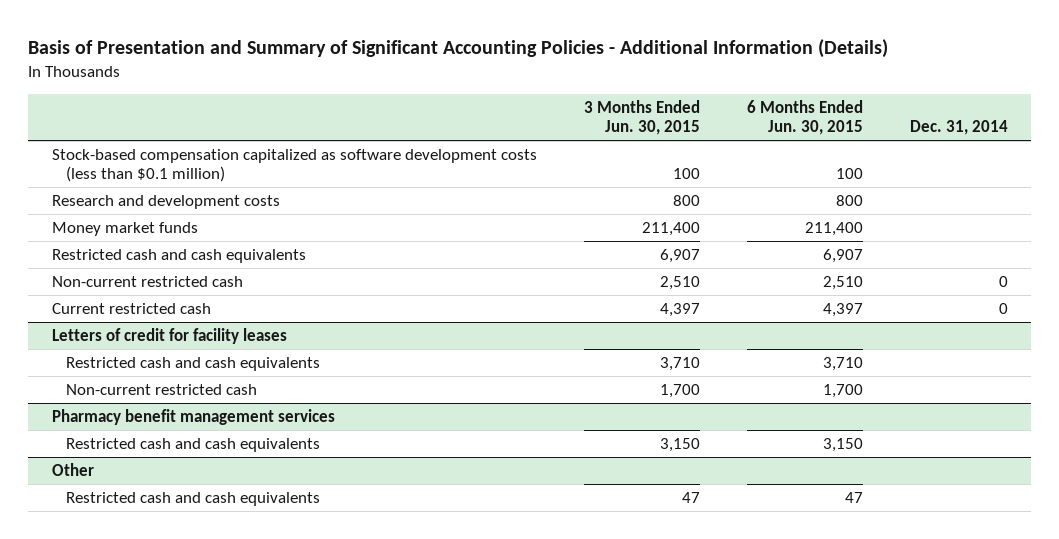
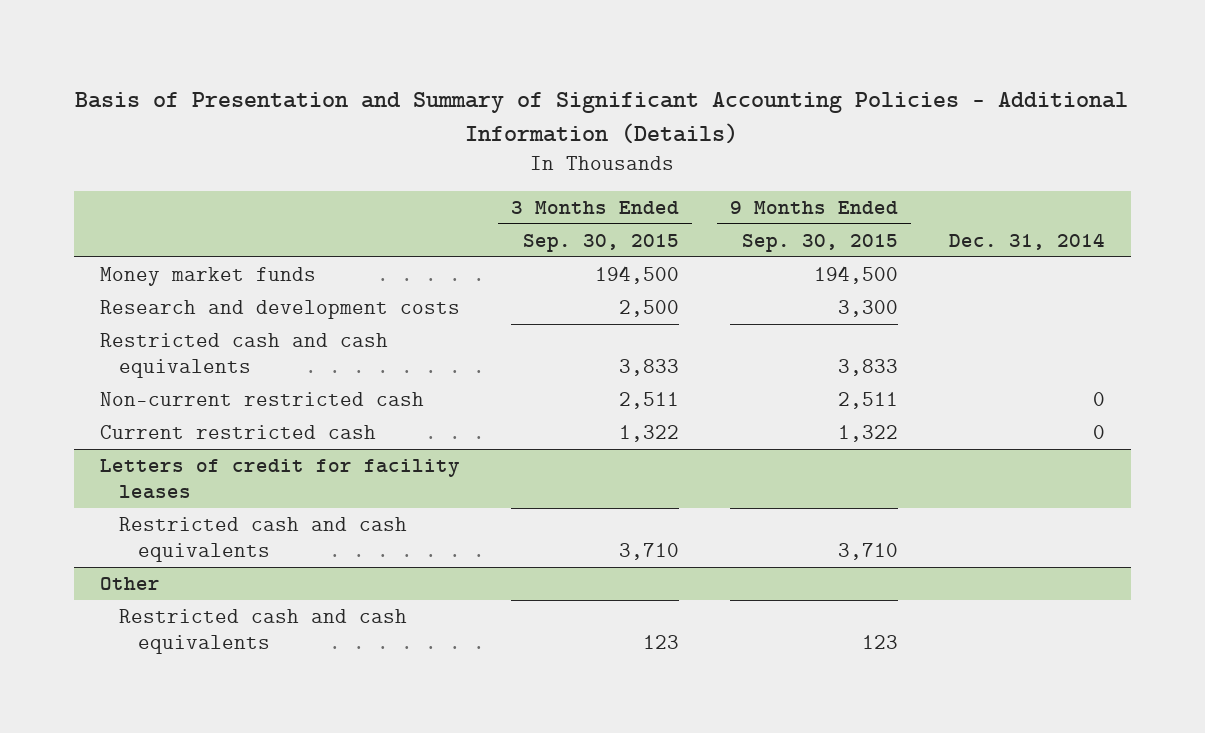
- | 3 Months Ended Jun. 30, 2015 | 6 Months Ended Jun. 30, 2015 | Dec. 31, 2014
+ | 3 Months Ended Sep. 30, 2015 | 9 Months Ended Sep. 30, 2015 | Dec. 31, 2014
- Stock-based compensation capitalized as software development costs (less than $0.1 million) | 100 | 100 |
moved down: Research and development costs | 2,500 | 3,300 |
@ Letters of credit for facility leases
- Non-current restricted cash | 1,700 | 1,700 |
- Pharmacy benefit management services
- Restricted cash and cash equivalents | 3,150 | 3,150 |

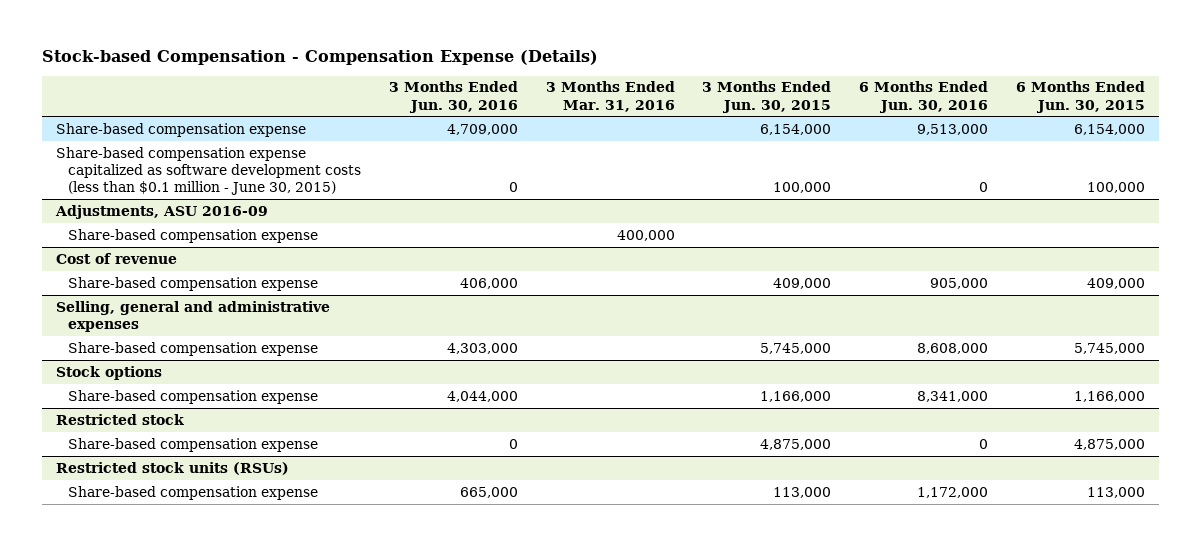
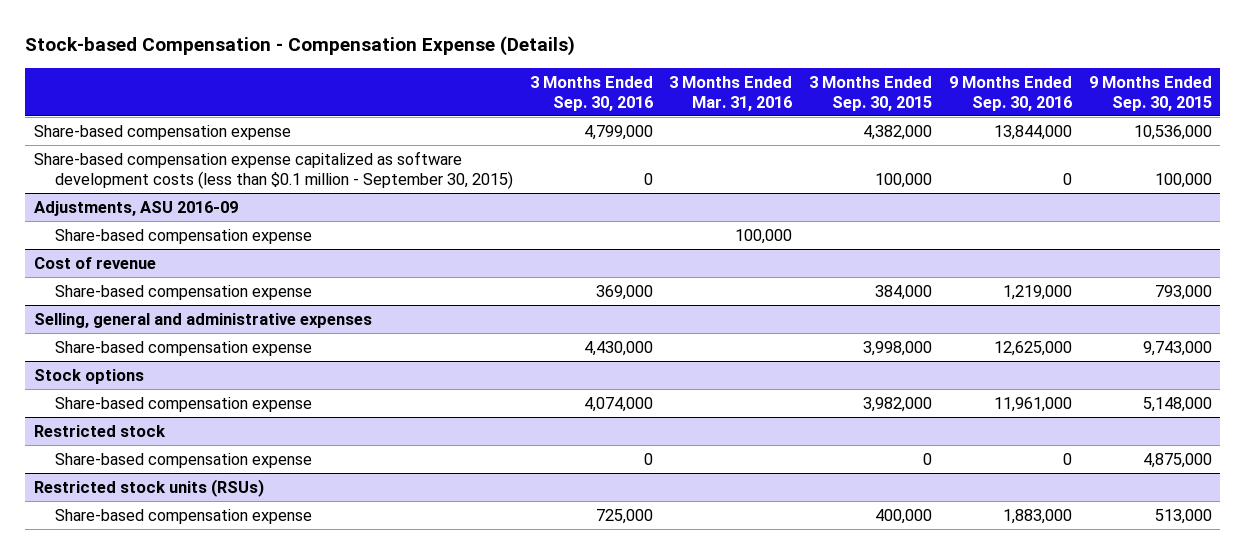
- | 3 Months Ended Jun. 30, 2016 | 3 Months Ended Mar. 31, 2016 | 3 Months Ended Jun. 30, 2015 | 6 Months Ended Jun. 30, 2016 | 6 Months Ended Jun. 30, 2015
+ | 3 Months Ended Sep. 30, 2016 | 3 Months Ended Mar. 31, 2016 | 3 Months Ended Sep. 30, 2015 | 9 Months Ended Sep. 30, 2016 | 9 Months Ended Sep. 30, 2015
- Share-based compensation expense capitalized as software development costs (less than $0.1 million - June 30, 2015) | 0 | | 100,000 | 0 | 100,000
+ Share-based compensation expense capitalized as software development costs (less than $0.1 million - September 30, 2015) | 0 | | 100,000 | 0 | 100,000
@ Adjustments, ASU 2016-09
- Share-based compensation expense | | 400,000 | | |
+ Share-based compensation expense | | 100,000 | | |

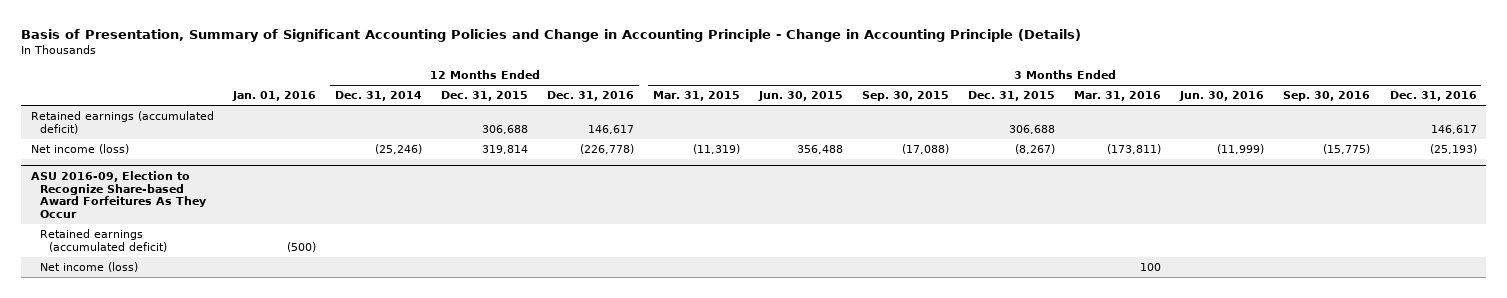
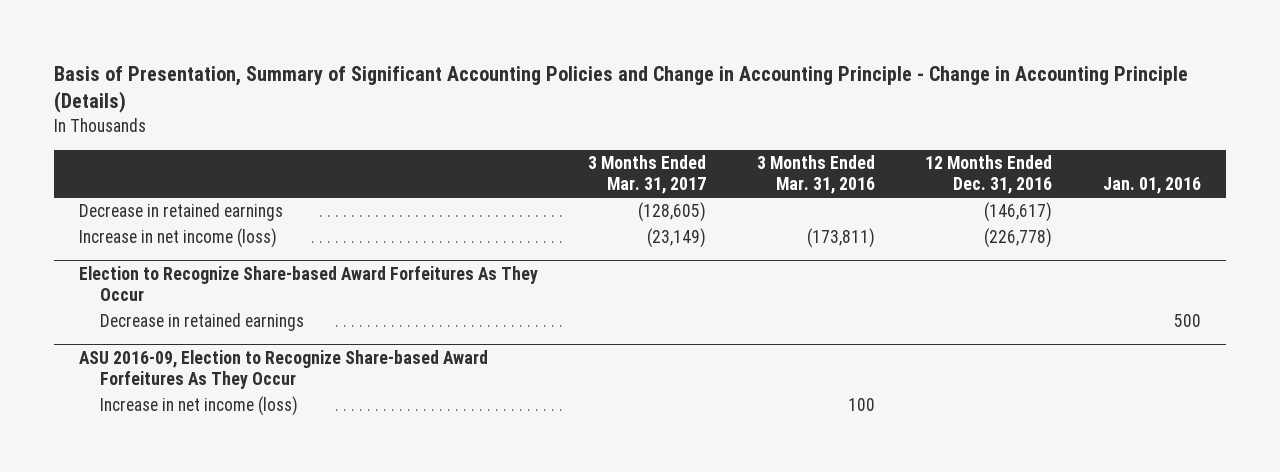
- | Jan. 01, 2016 | 12 Months Ended Dec. 31, 2014 | 12 Months Ended Dec. 31, 2015 | 12 Months Ended Dec. 31, 2016 | 3 Months Ended Mar. 31, 2015 | 3 Months Ended Jun. 30, 2015 | 3 Months Ended Sep. 30, 2015 | 3 Months Ended Dec. 31, 2015 | 3 Months Ended Mar. 31, 2016 | 3 Months Ended Jun. 30, 2016 | 3 Months Ended Sep. 30, 2016 | 3 Months Ended Dec. 31, 2016
+ | 3 Months Ended Mar. 31, 2017 | 3 Months Ended Mar. 31, 2016 | 12 Months Ended Dec. 31, 2016 | Jan. 01, 2016
- Retained earnings (accumulated deficit) | | | 306,688 | 146,617 | | | | 306,688 | | | | 146,617
- Net income (loss) | | (25,246) | 319,814 | (226,778) | (11,319) | 356,488 | (17,088) | (8,267) | (173,811) | (11,999) | (15,775) | (25,193)
+ Decrease in retained earnings | (128,605) | | (146,617) |
+ Increase in net income (loss) | (23,149) | (173,811) | (226,778) |
+ Election to Recognize Share-based Award Forfeitures As They Occur
+ Decrease in retained earnings | | | | 500
@ ASU 2016-09, Election to Recognize Share-based Award Forfeitures As They Occur
- Retained earnings (accumulated deficit) | (500) | | | | | | | | | | |
- Net income (loss) | | | | | | | | | 100 | | |
+ Increase in net income (loss) | | 100 | |

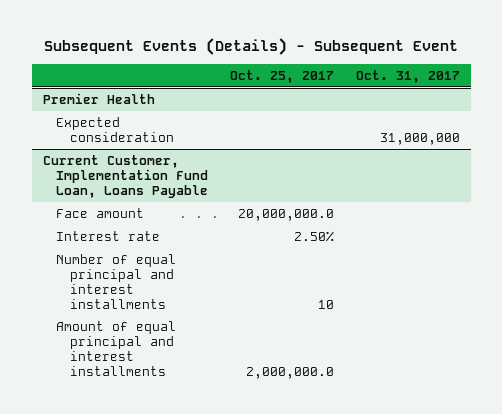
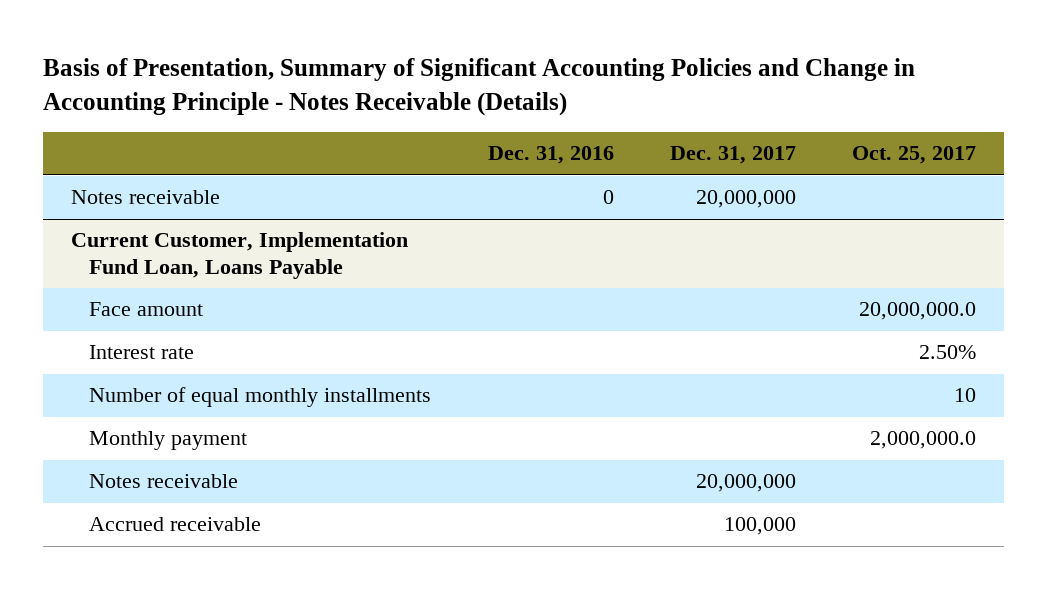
- Subsequent Events (Details) - Subsequent Event
+ Basis of Presentation, Summary of Significant Accounting Policies and Change in Accounting Principle - Notes Receivable (Details)
- | Oct. 25, 2017 | Oct. 31, 2017
+ | Dec. 31, 2016 | Dec. 31, 2017 | Oct. 25, 2017
- Premier Health
- Expected consideration | | 31,000,000
+ Notes receivable | 0 | 20,000,000 |
@ Current Customer, Implementation Fund Loan, Loans Payable
- Number of equal principal and interest installments | 10 |
- Amount of equal principal and interest installments | 2,000,000.0 |
+ Number of equal monthly installments | | | 10
+ Monthly payment | | | 2,000,000.0
+ Notes receivable | | 20,000,000 |
+ Accrued receivable | | 100,000 |

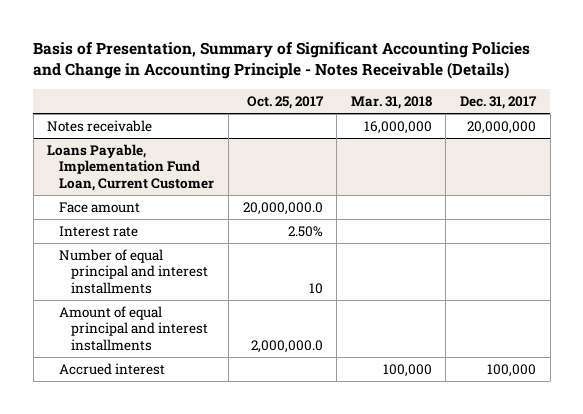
- | Dec. 31, 2016 | Dec. 31, 2017 | Oct. 25, 2017
+ | Oct. 25, 2017 | Mar. 31, 2018 | Dec. 31, 2017
- Current Customer, Implementation Fund Loan, Loans Payable
+ Loans Payable, Implementation Fund Loan, Current Customer
- Number of equal monthly installments | | | 10
- Monthly payment | | | 2,000,000.0
- Notes receivable | | 20,000,000 |
- Accrued receivable | | 100,000 |
+ Number of equal principal and interest installments | 10 | |
+ Amount of equal principal and interest installments | 2,000,000.0 | |
+ Accrued interest | | 100,000 | 100,000

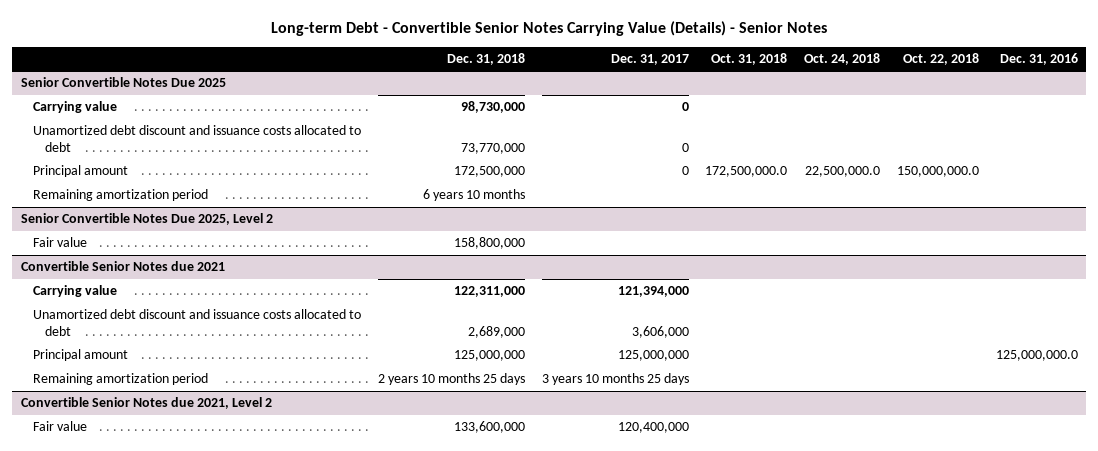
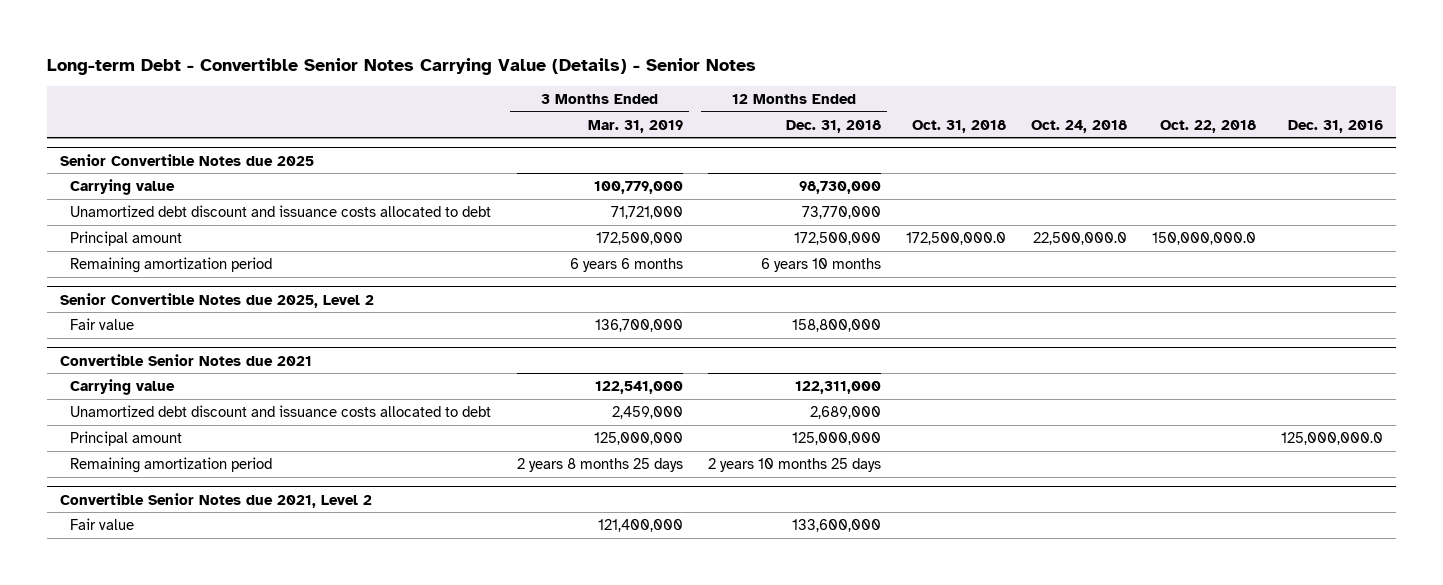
- | Dec. 31, 2018 | Dec. 31, 2017 | Oct. 31, 2018 | Oct. 24, 2018 | Oct. 22, 2018 | Dec. 31, 2016
+ | 3 Months Ended Mar. 31, 2019 | 12 Months Ended Dec. 31, 2018 | Oct. 31, 2018 | Oct. 24, 2018 | Oct. 22, 2018 | Dec. 31, 2016
- Senior Convertible Notes Due 2025
+ Senior Convertible Notes due 2025
- Senior Convertible Notes Due 2025, Level 2
+ Senior Convertible Notes due 2025, Level 2

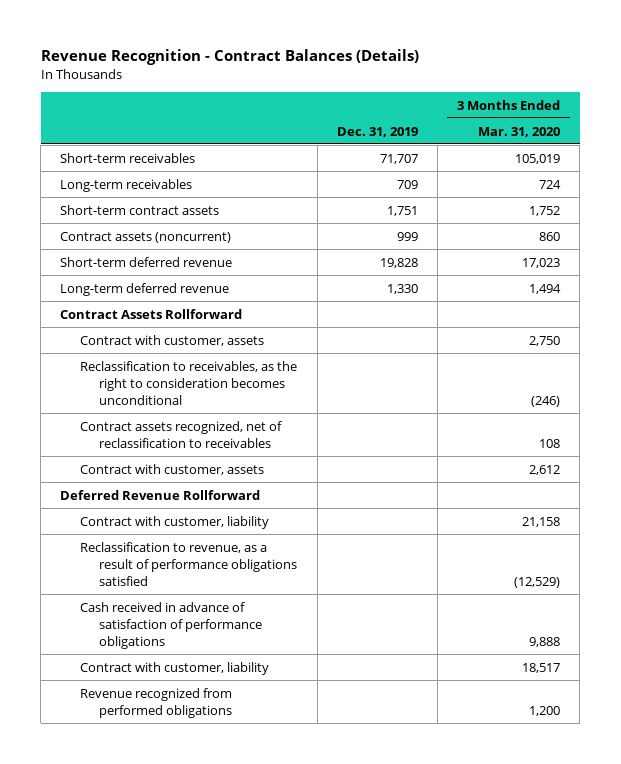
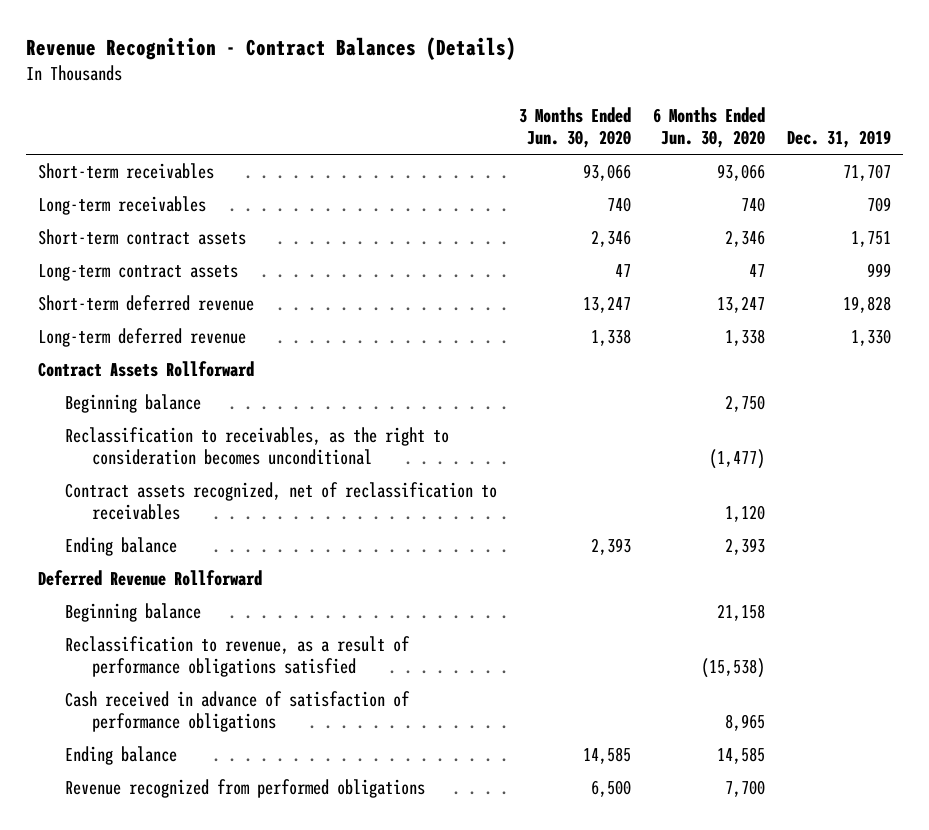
- | Dec. 31, 2019 | 3 Months Ended Mar. 31, 2020
+ | 3 Months Ended Jun. 30, 2020 | 6 Months Ended Jun. 30, 2020 | Dec. 31, 2019
- Contract assets (noncurrent) | 999 | 860
+ Long-term contract assets | 47 | 47 | 999
- Contract with customer, assets | | 2,750
+ Beginning balance | | 2,750 |
- Contract with customer, assets | | 2,612
+ Ending balance | 2,393 | 2,393 |
- Contract with customer, liability | | 21,158
+ Beginning balance | | 21,158 |
- Contract with customer, liability | | 18,517
+ Ending balance | 14,585 | 14,585 |

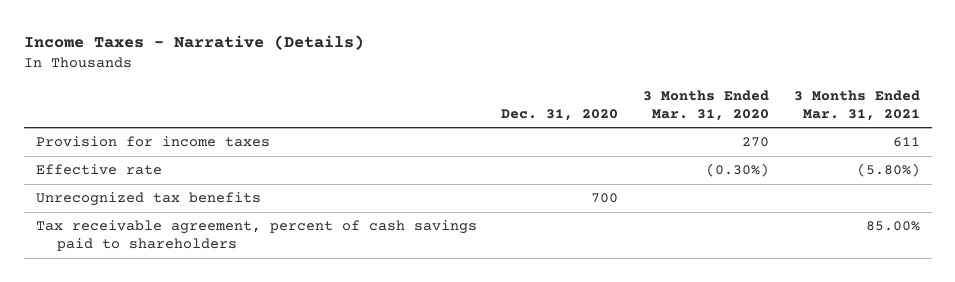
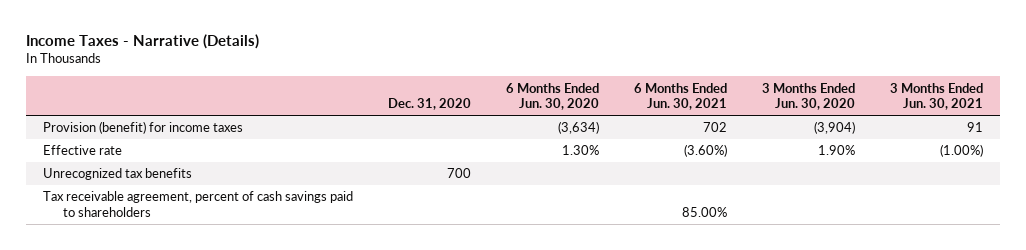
- | Dec. 31, 2020 | 3 Months Ended Mar. 31, 2020 | 3 Months Ended Mar. 31, 2021
+ | Dec. 31, 2020 | 6 Months Ended Jun. 30, 2020 | 6 Months Ended Jun. 30, 2021 | 3 Months Ended Jun. 30, 2020 | 3 Months Ended Jun. 30, 2021
- Provision for income taxes | | 270 | 611
+ Provision (benefit) for income taxes | | (3,634) | 702 | (3,904) | 91

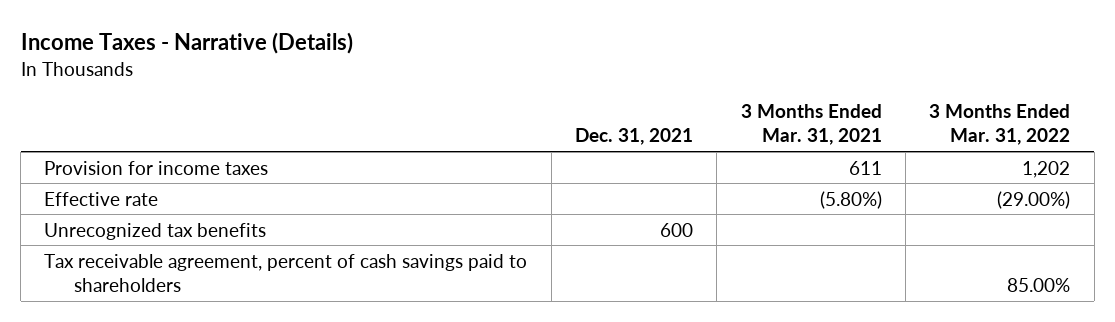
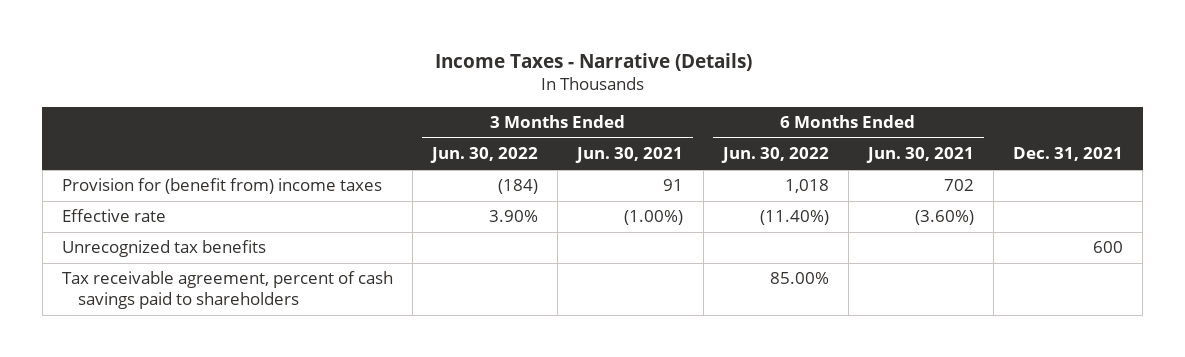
- | Dec. 31, 2021 | 3 Months Ended Mar. 31, 2021 | 3 Months Ended Mar. 31, 2022
+ | 3 Months Ended Jun. 30, 2022 | 3 Months Ended Jun. 30, 2021 | 6 Months Ended Jun. 30, 2022 | 6 Months Ended Jun. 30, 2021 | Dec. 31, 2021
- Provision for income taxes | | 611 | 1,202
+ Provision for (benefit from) income taxes | (184) | 91 | 1,018 | 702 |

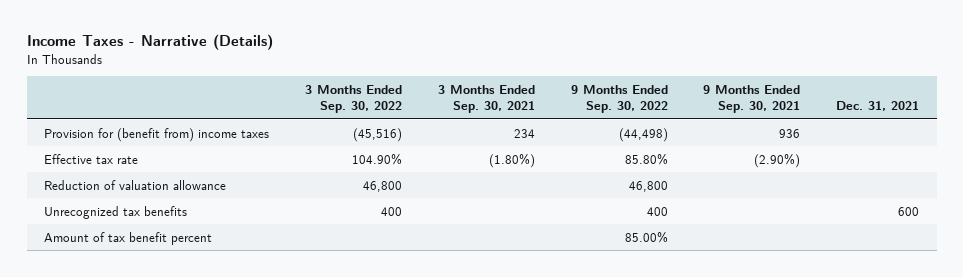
- | 3 Months Ended Jun. 30, 2022 | 3 Months Ended Jun. 30, 2021 | 6 Months Ended Jun. 30, 2022 | 6 Months Ended Jun. 30, 2021 | Dec. 31, 2021
+ | 3 Months Ended Sep. 30, 2022 | 3 Months Ended Sep. 30, 2021 | 9 Months Ended Sep. 30, 2022 | 9 Months Ended Sep. 30, 2021 | Dec. 31, 2021
- Effective rate | 3.90% | (1.00%) | (11.40%) | (3.60%) |
+ Effective tax rate | 104.90% | (1.80%) | 85.80% | (2.90%) |
+ Reduction of valuation allowance | 46,800 | | 46,800 | |
- Tax receivable agreement, percent of cash savings paid to shareholders | | | 85.00% | |
+ Amount of tax benefit percent | | | 85.00% | |

